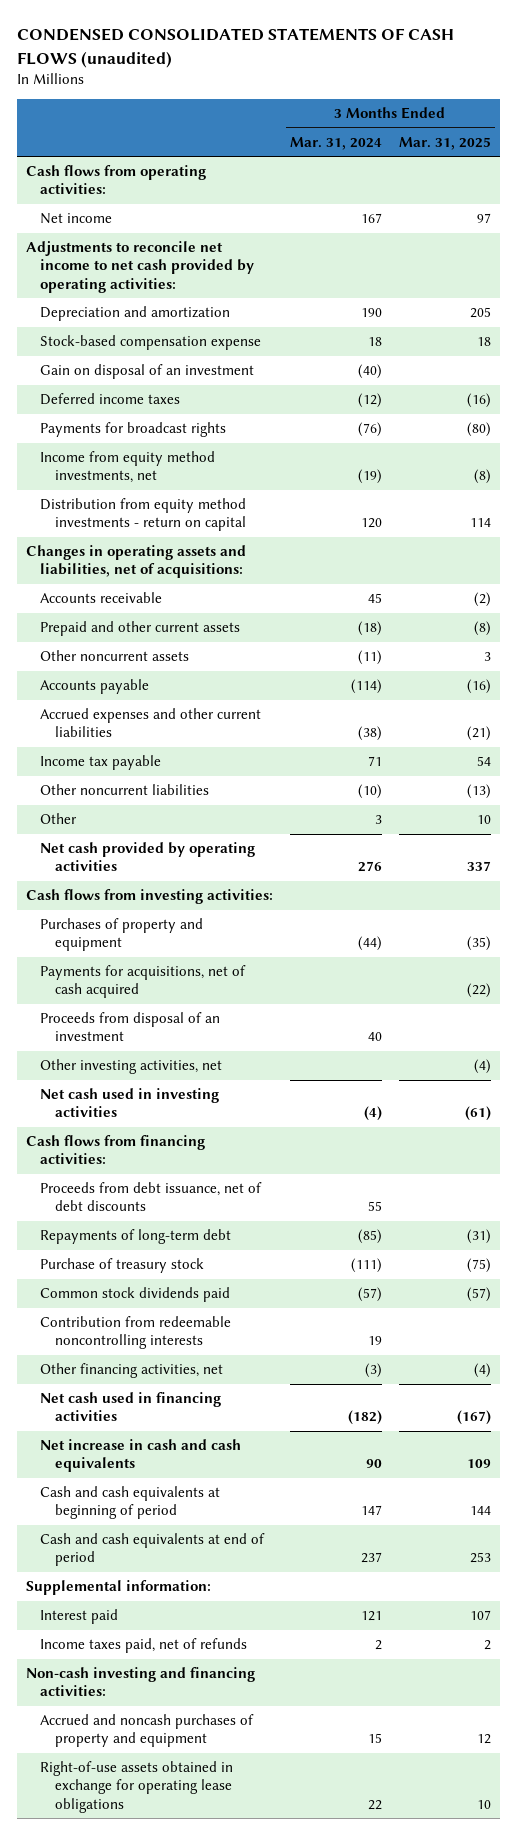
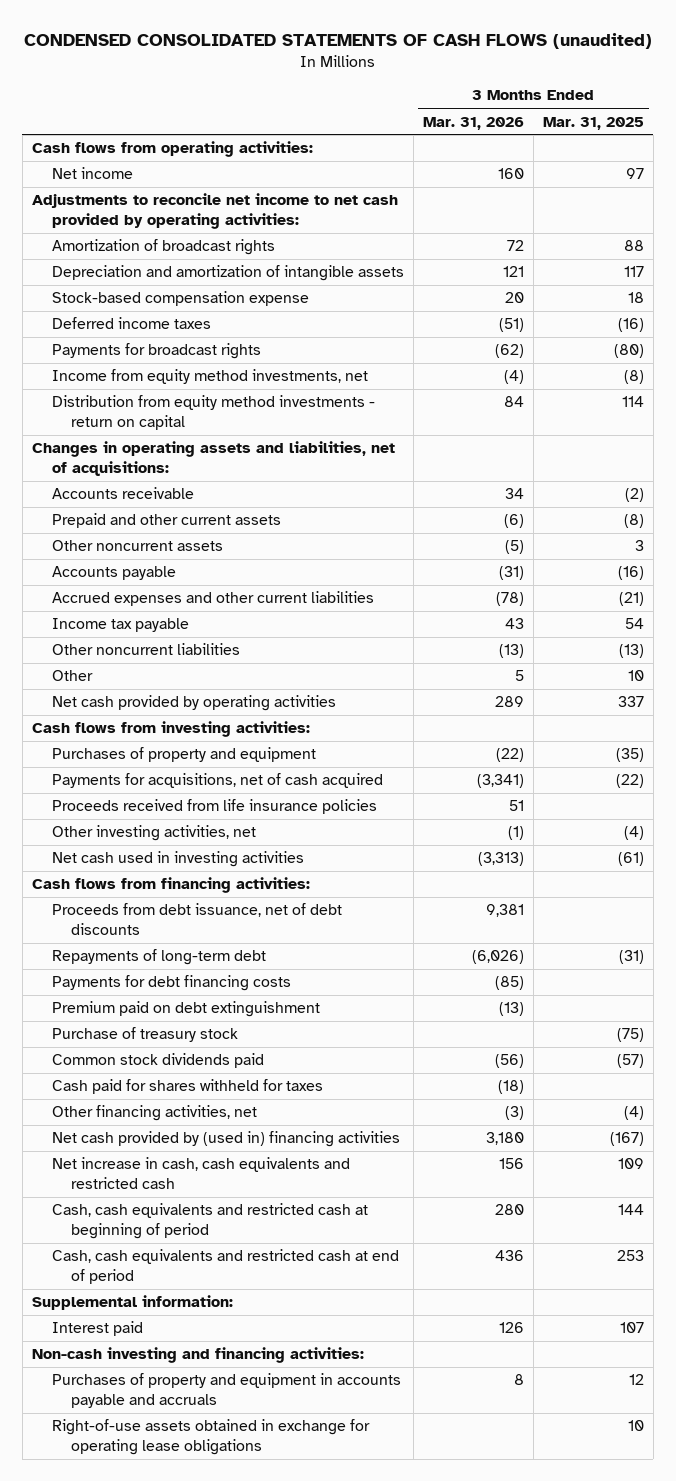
- | 3 Months Ended Mar. 31, 2024 | 3 Months Ended Mar. 31, 2025
+ | 3 Months Ended Mar. 31, 2026 | 3 Months Ended Mar. 31, 2025
- Depreciation and amortization | 190 | 205
+ Amortization of broadcast rights | 72 | 88
+ Depreciation and amortization of intangible assets | 121 | 117
- Gain on disposal of an investment | (40) |
- Proceeds from disposal of an investment | 40 |
+ Proceeds received from life insurance policies | 51 |
+ Payments for debt financing costs | (85) |
+ Premium paid on debt extinguishment | (13) |
- Contribution from redeemable noncontrolling interests | 19 |
+ Cash paid for shares withheld for taxes | (18) |
- Net cash used in financing activities | (182) | (167)
- Net increase in cash and cash equivalents | 90 | 109
- Cash and cash equivalents at beginning of period | 147 | 144
- Cash and cash equivalents at end of period | 237 | 253
+ Net cash provided by (used in) financing activities | 3,180 | (167)
+ Net increase in cash, cash equivalents and restricted cash | 156 | 109
+ Cash, cash equivalents and restricted cash at beginning of period | 280 | 144
+ Cash, cash equivalents and restricted cash at end of period | 436 | 253
- Income taxes paid, net of refunds | 2 | 2
- Accrued and noncash purchases of property and equipment | 15 | 12
+ Purchases of property and equipment in accounts payable and accruals | 8 | 12

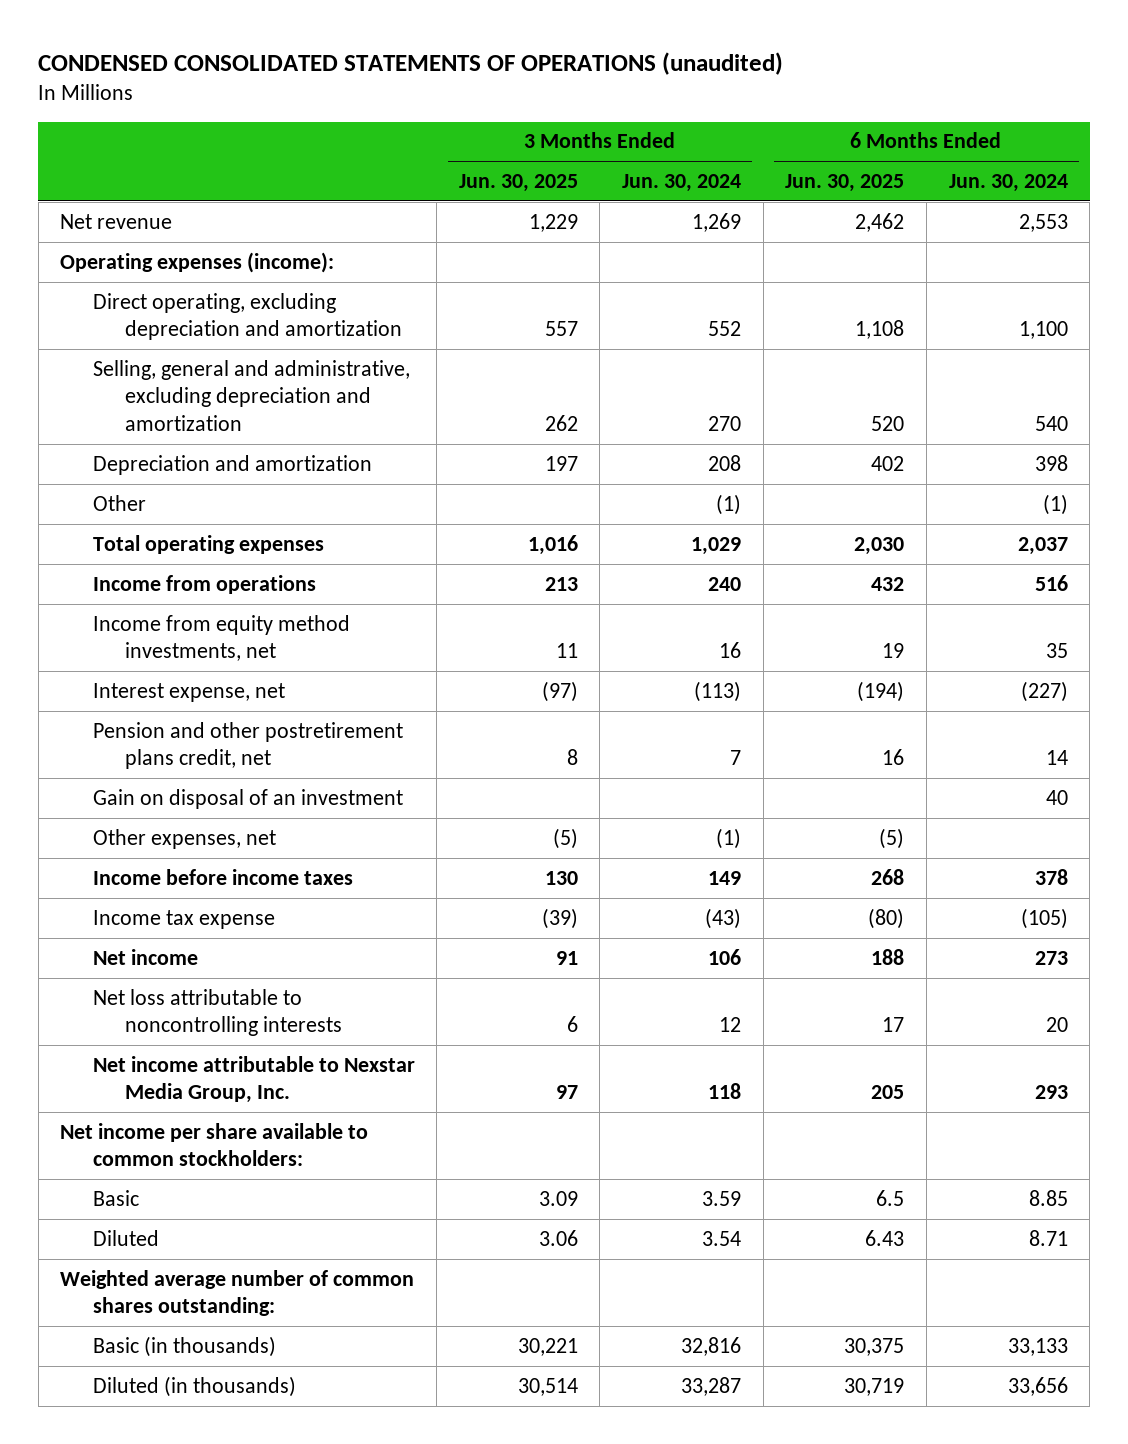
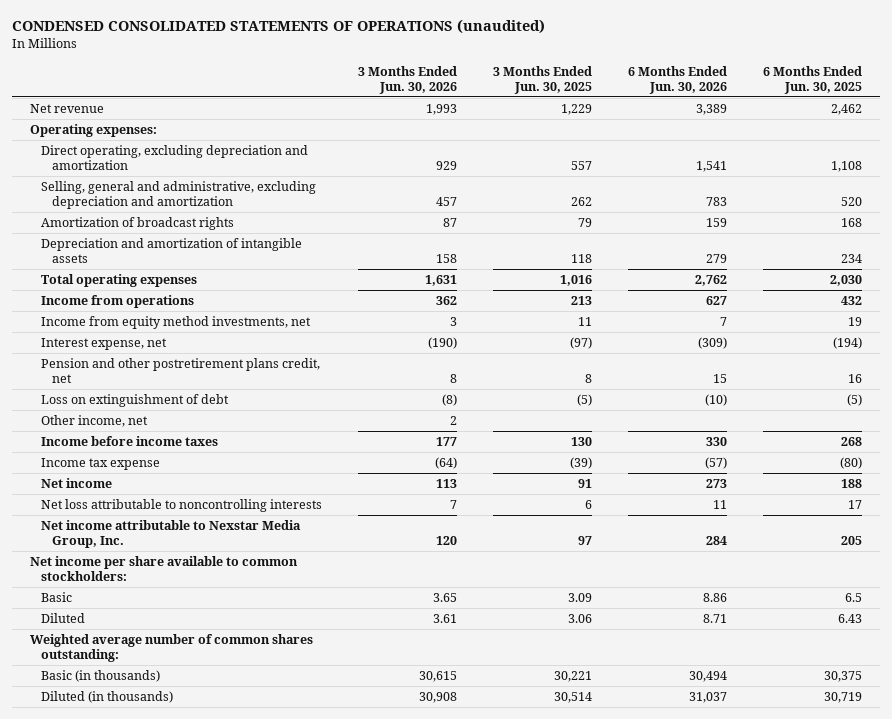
- | 3 Months Ended Jun. 30, 2025 | 3 Months Ended Jun. 30, 2024 | 6 Months Ended Jun. 30, 2025 | 6 Months Ended Jun. 30, 2024
+ | 3 Months Ended Jun. 30, 2026 | 3 Months Ended Jun. 30, 2025 | 6 Months Ended Jun. 30, 2026 | 6 Months Ended Jun. 30, 2025
- Operating expenses (income):
+ Operating expenses:
- Depreciation and amortization | 197 | 208 | 402 | 398
- Other | | (1) | | (1)
+ Amortization of broadcast rights | 87 | 79 | 159 | 168
+ Depreciation and amortization of intangible assets | 158 | 118 | 279 | 234
- Gain on disposal of an investment | | | | 40
- Other expenses, net | (5) | (1) | (5) |
+ Loss on extinguishment of debt | (8) | (5) | (10) | (5)
+ Other income, net | 2 | | |

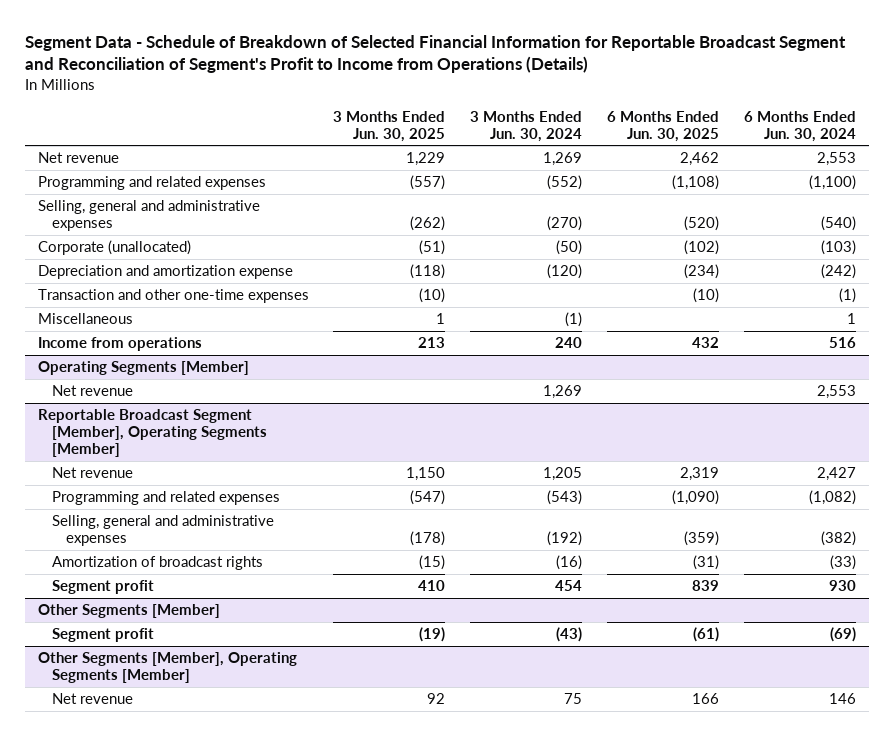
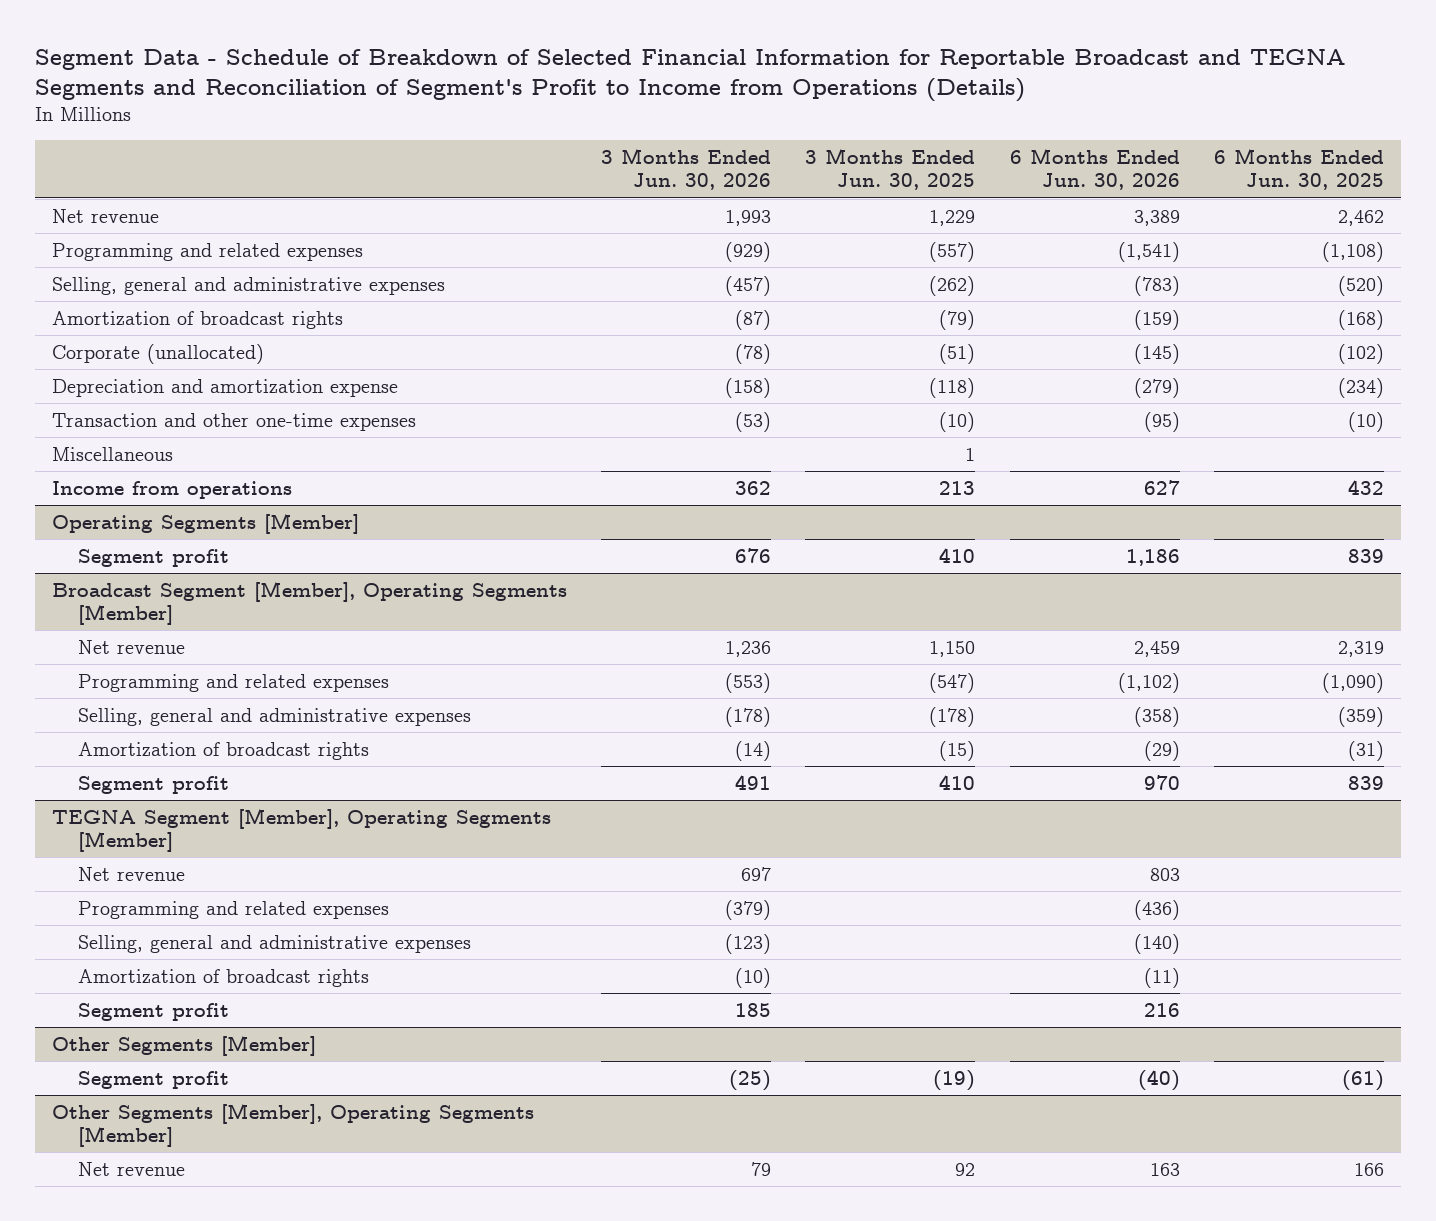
- Segment Data - Schedule of Breakdown of Selected Financial Information for Reportable Broadcast Segment and Reconciliation of Segment's Profit to Income from Operations (Details)
+ Segment Data - Schedule of Breakdown of Selected Financial Information for Reportable Broadcast and TEGNA Segments and Reconciliation of Segment's Profit to Income from Operations (Details)
- | 3 Months Ended Jun. 30, 2025 | 3 Months Ended Jun. 30, 2024 | 6 Months Ended Jun. 30, 2025 | 6 Months Ended Jun. 30, 2024
+ | 3 Months Ended Jun. 30, 2026 | 3 Months Ended Jun. 30, 2025 | 6 Months Ended Jun. 30, 2026 | 6 Months Ended Jun. 30, 2025
+ Amortization of broadcast rights | (87) | (79) | (159) | (168)
@ Operating Segments [Member]
- Net revenue | | 1,269 | | 2,553
- Reportable Broadcast Segment [Member], Operating Segments [Member]
@ Operating Segments [Member]
+ Segment profit | 676 | 410 | 1,186 | 839
+ Broadcast Segment [Member], Operating Segments [Member]
+ TEGNA Segment [Member], Operating Segments [Member]
+ Net revenue | 697 | | 803 |
+ Programming and related expenses | (379) | | (436) |
+ Selling, general and administrative expenses | (123) | | (140) |
+ Amortization of broadcast rights | (10) | | (11) |
+ Segment profit | 185 | | 216 |

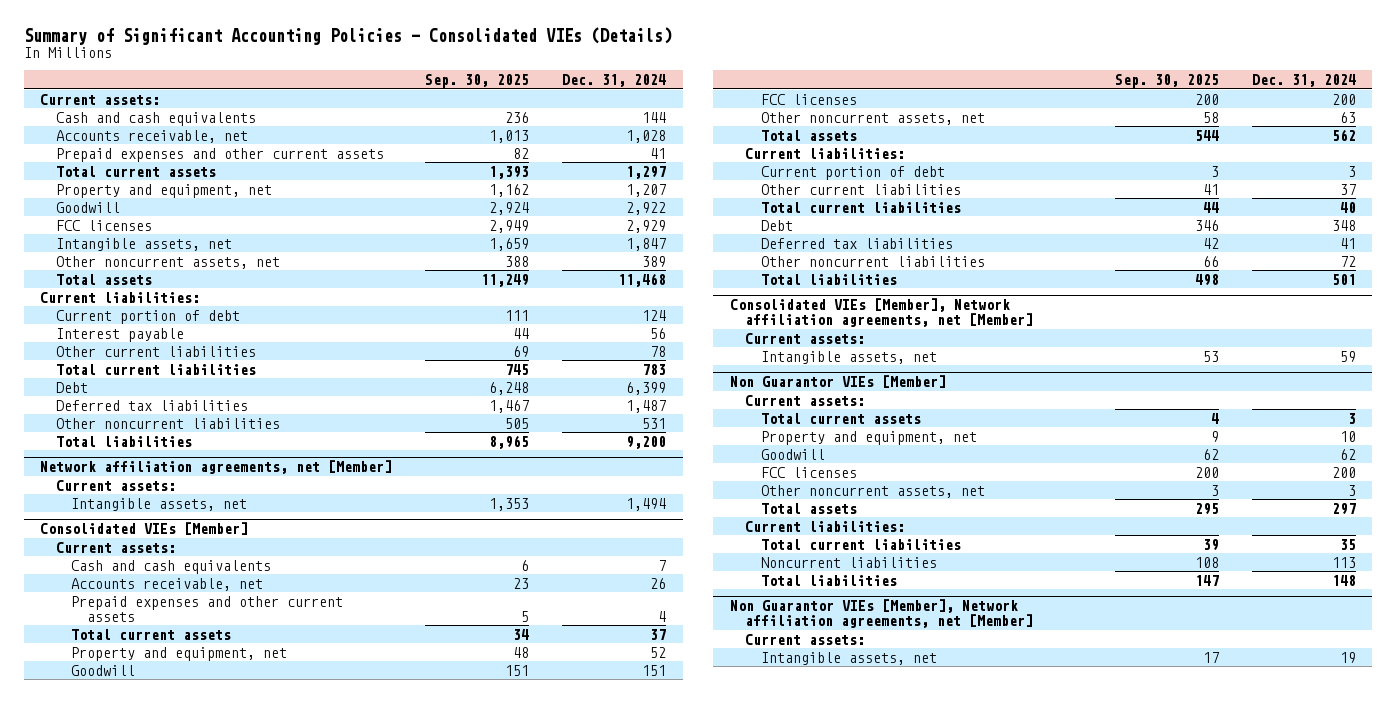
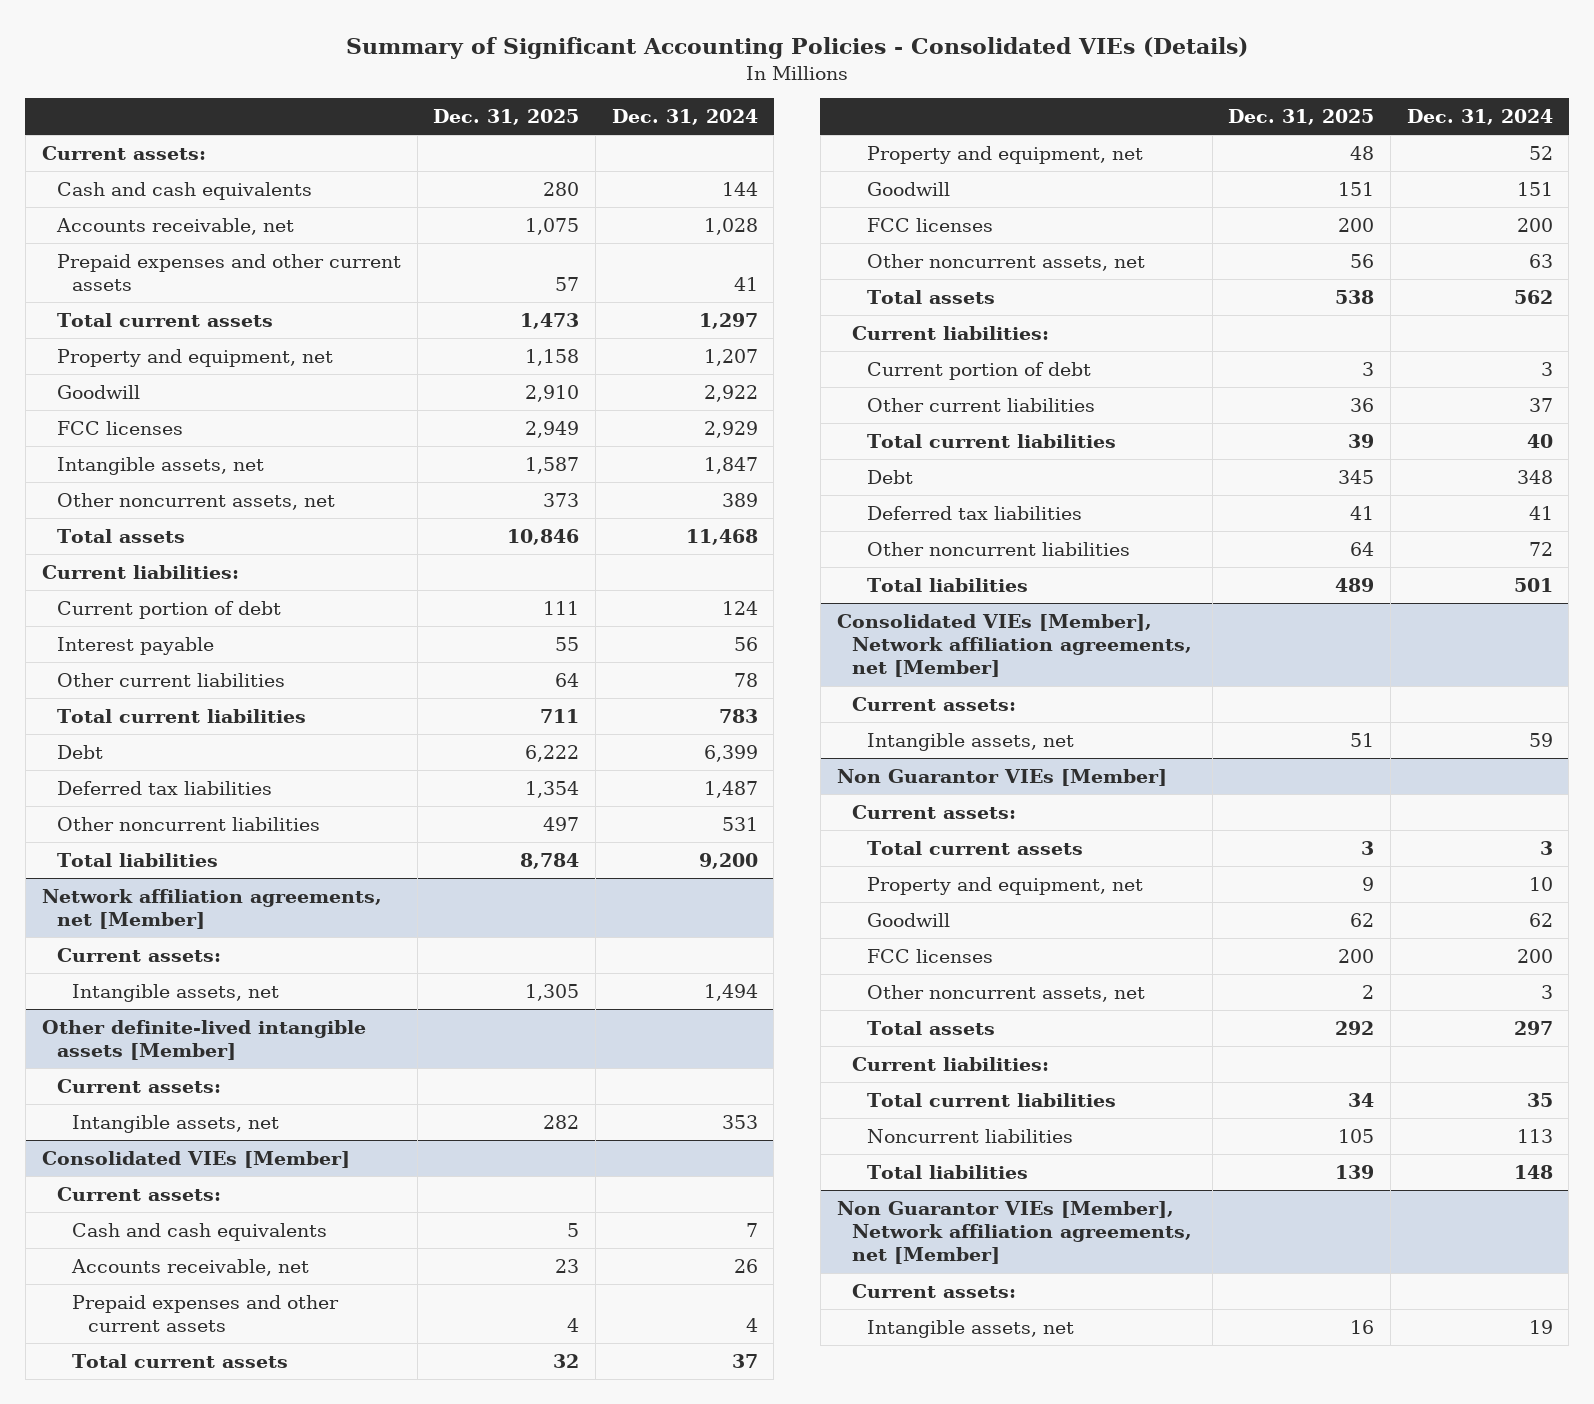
- | Sep. 30, 2025 | Dec. 31, 2024
+ | Dec. 31, 2025 | Dec. 31, 2024
+ Other definite-lived intangible assets [Member]
+ Current assets:
+ Intangible assets, net | 282 | 353

